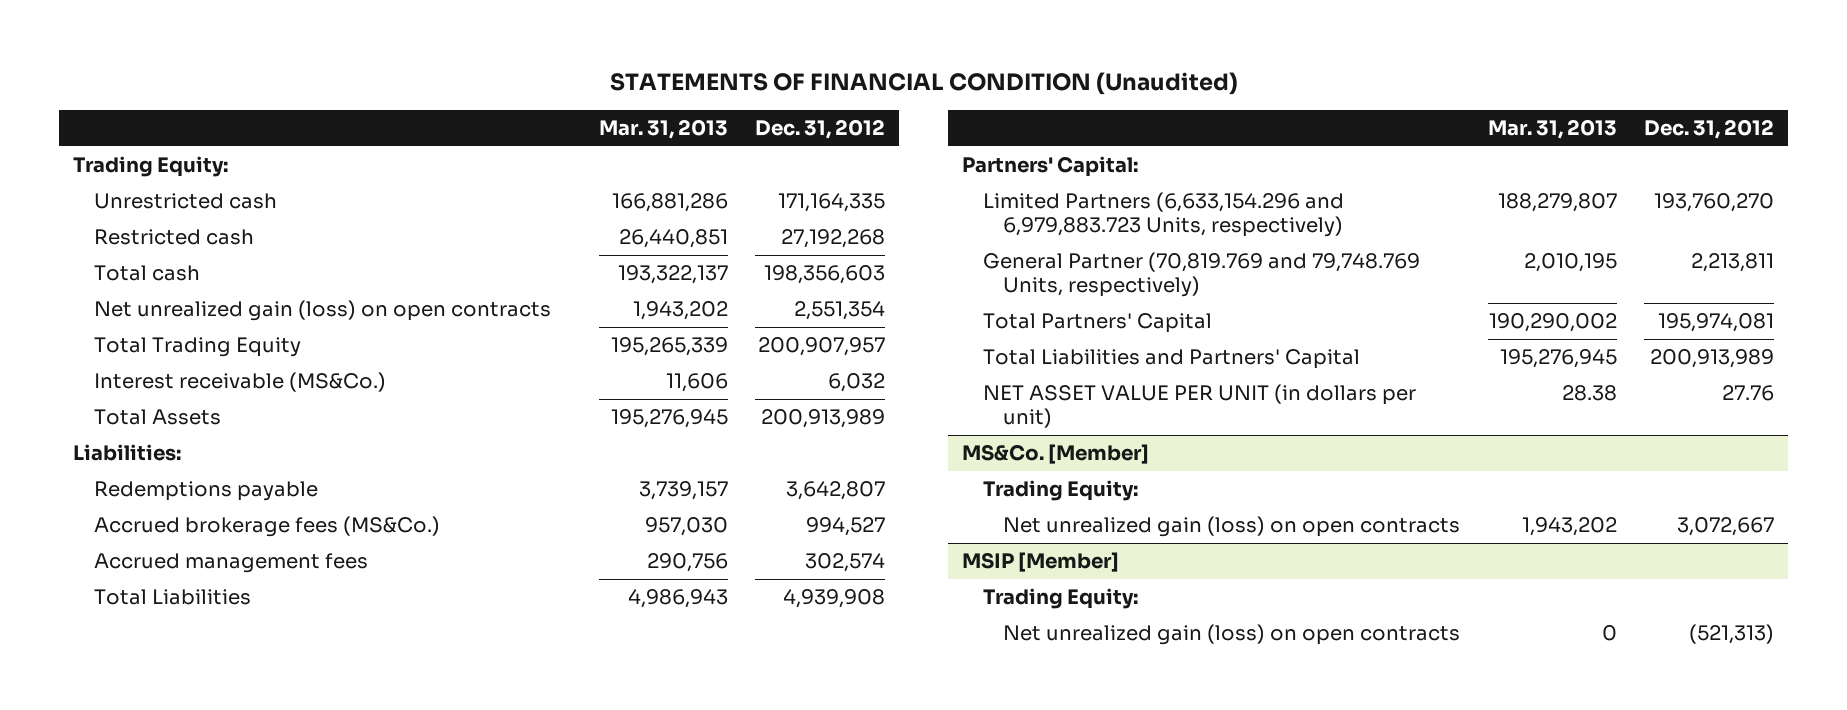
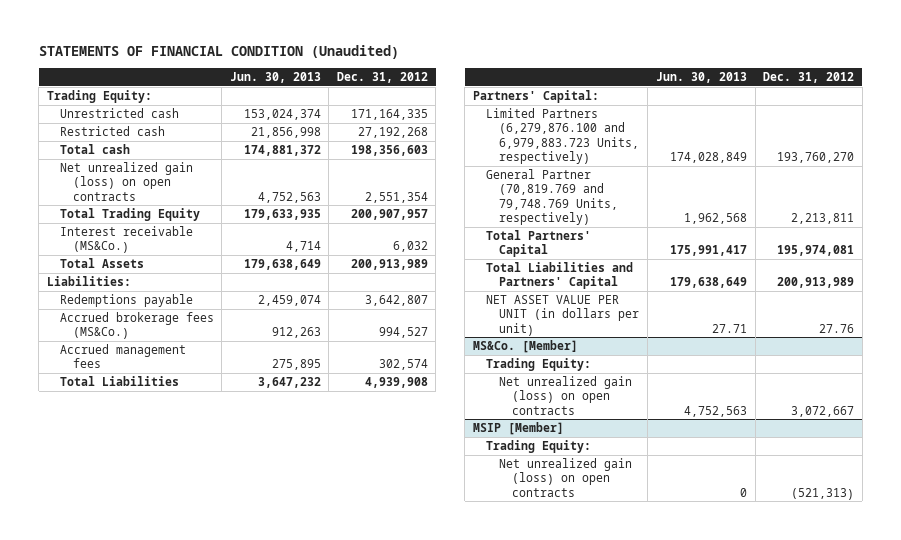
- | Mar. 31, 2013 | Dec. 31, 2012
+ | Jun. 30, 2013 | Dec. 31, 2012
- Limited Partners (6,633,154.296 and 6,979,883.723 Units, respectively) | 188,279,807 | 193,760,270
+ Limited Partners (6,279,876.100 and 6,979,883.723 Units, respectively) | 174,028,849 | 193,760,270

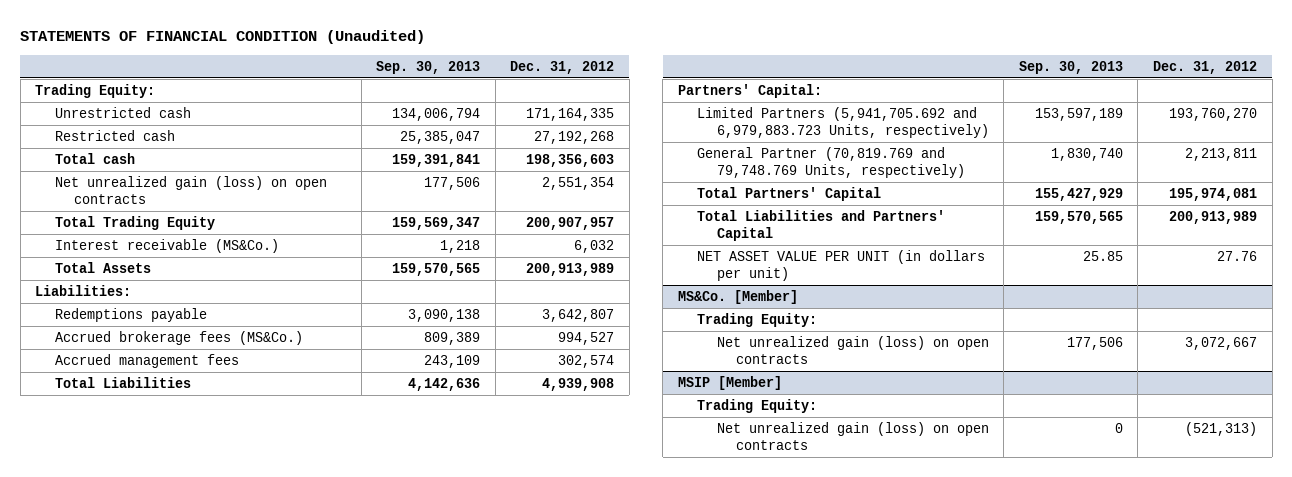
- | Jun. 30, 2013 | Dec. 31, 2012
+ | Sep. 30, 2013 | Dec. 31, 2012
- Limited Partners (6,279,876.100 and 6,979,883.723 Units, respectively) | 174,028,849 | 193,760,270
+ Limited Partners (5,941,705.692 and 6,979,883.723 Units, respectively) | 153,597,189 | 193,760,270

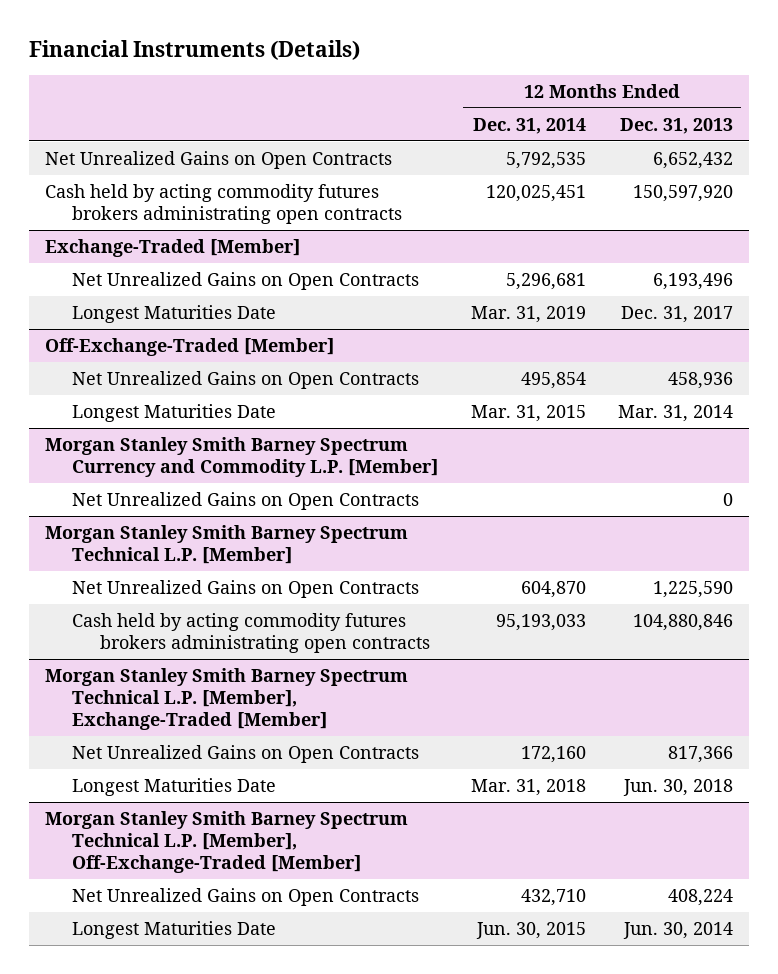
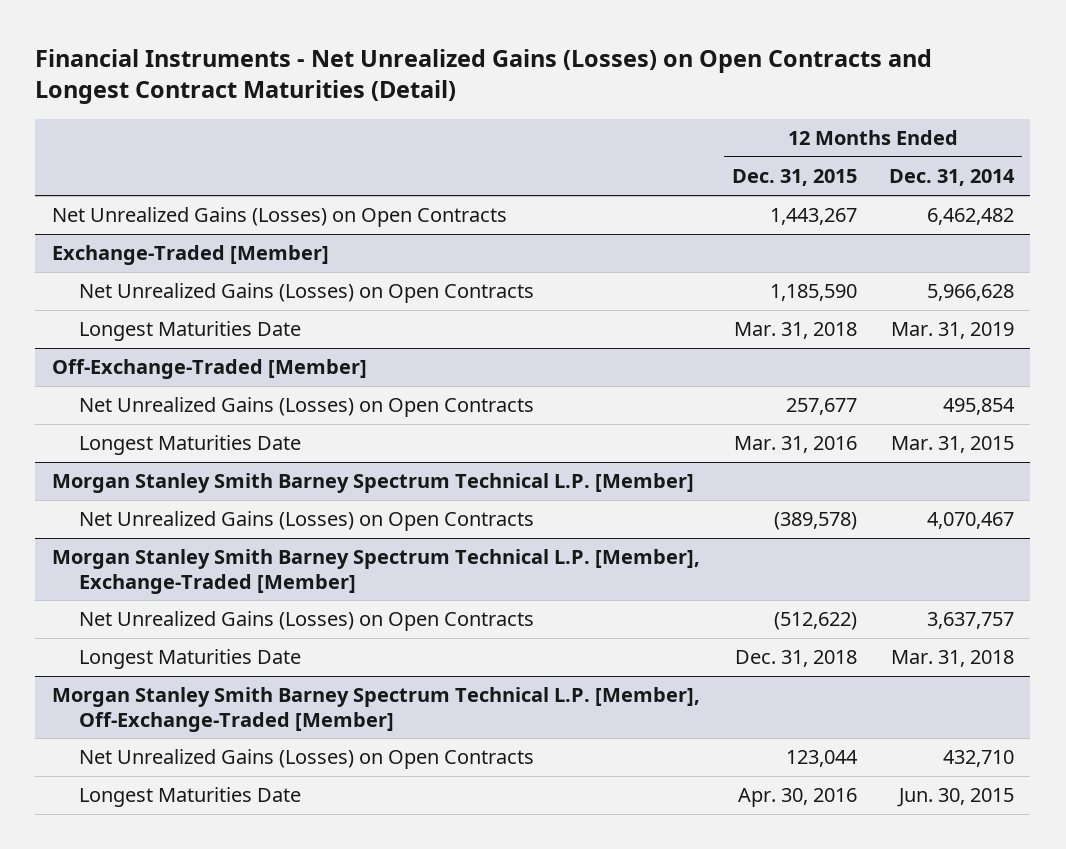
- Financial Instruments (Details)
+ Financial Instruments - Net Unrealized Gains (Losses) on Open Contracts and Longest Contract Maturities (Detail)
- | 12 Months Ended Dec. 31, 2014 | 12 Months Ended Dec. 31, 2013
+ | 12 Months Ended Dec. 31, 2015 | 12 Months Ended Dec. 31, 2014
- Net Unrealized Gains on Open Contracts | 5,792,535 | 6,652,432
- Cash held by acting commodity futures brokers administrating open contracts | 120,025,451 | 150,597,920
+ Net Unrealized Gains (Losses) on Open Contracts | 1,443,267 | 6,462,482
@ Exchange-Traded [Member]
- Net Unrealized Gains on Open Contracts | 5,296,681 | 6,193,496
+ Net Unrealized Gains (Losses) on Open Contracts | 1,185,590 | 5,966,628
@ Off-Exchange-Traded [Member]
- Net Unrealized Gains on Open Contracts | 495,854 | 458,936
+ Net Unrealized Gains (Losses) on Open Contracts | 257,677 | 495,854
- Morgan Stanley Smith Barney Spectrum Currency and Commodity L.P. [Member]
- Net Unrealized Gains on Open Contracts | | 0
@ Morgan Stanley Smith Barney Spectrum Technical L.P. [Member]
- Net Unrealized Gains on Open Contracts | 604,870 | 1,225,590
- Cash held by acting commodity futures brokers administrating open contracts | 95,193,033 | 104,880,846
+ Net Unrealized Gains (Losses) on Open Contracts | (389,578) | 4,070,467
@ Morgan Stanley Smith Barney Spectrum Technical L.P. [Member], Exchange-Traded [Member]
- Net Unrealized Gains on Open Contracts | 172,160 | 817,366
+ Net Unrealized Gains (Losses) on Open Contracts | (512,622) | 3,637,757
@ Morgan Stanley Smith Barney Spectrum Technical L.P. [Member], Off-Exchange-Traded [Member]
- Net Unrealized Gains on Open Contracts | 432,710 | 408,224
+ Net Unrealized Gains (Losses) on Open Contracts | 123,044 | 432,710

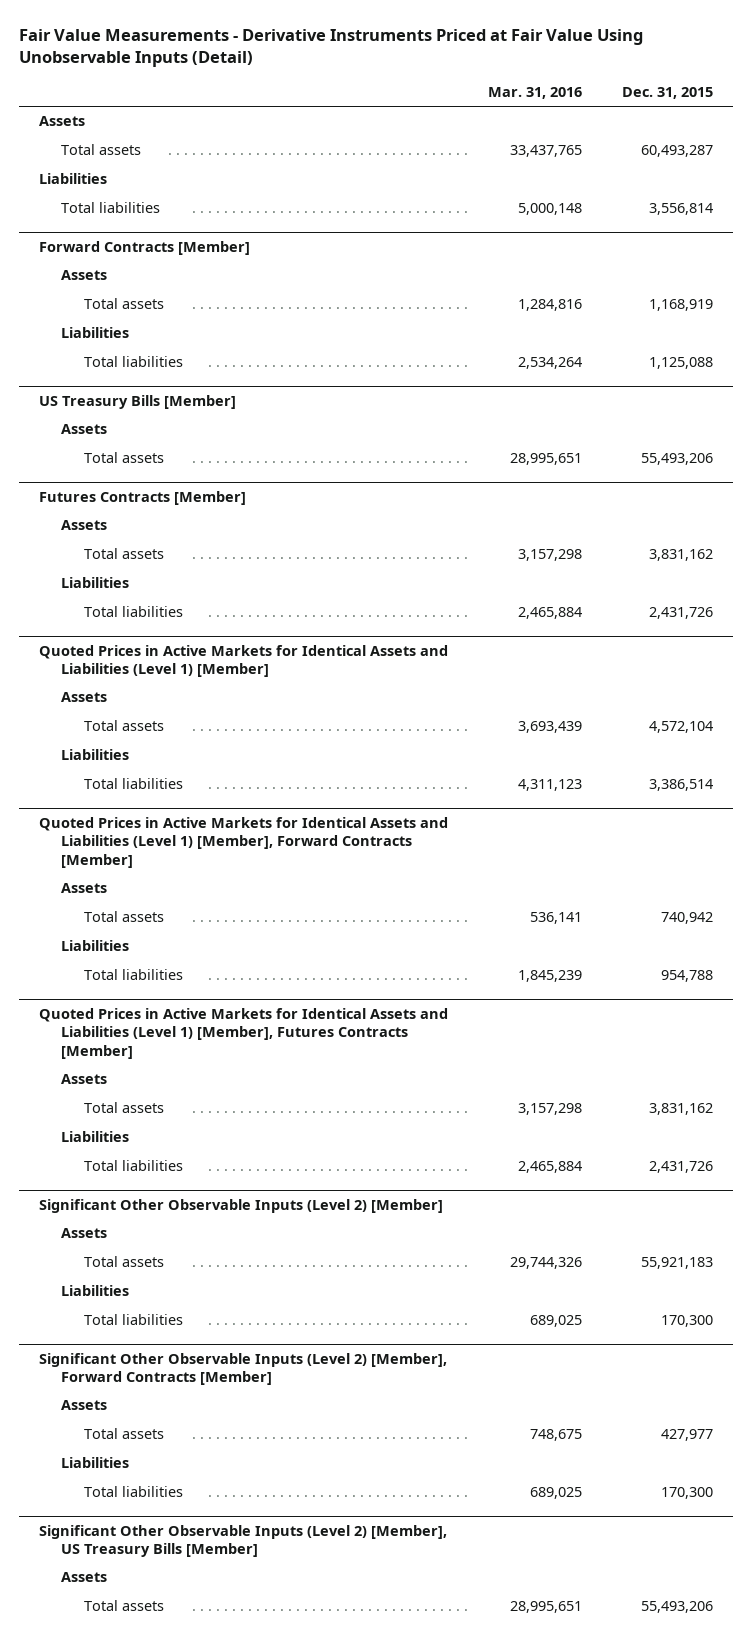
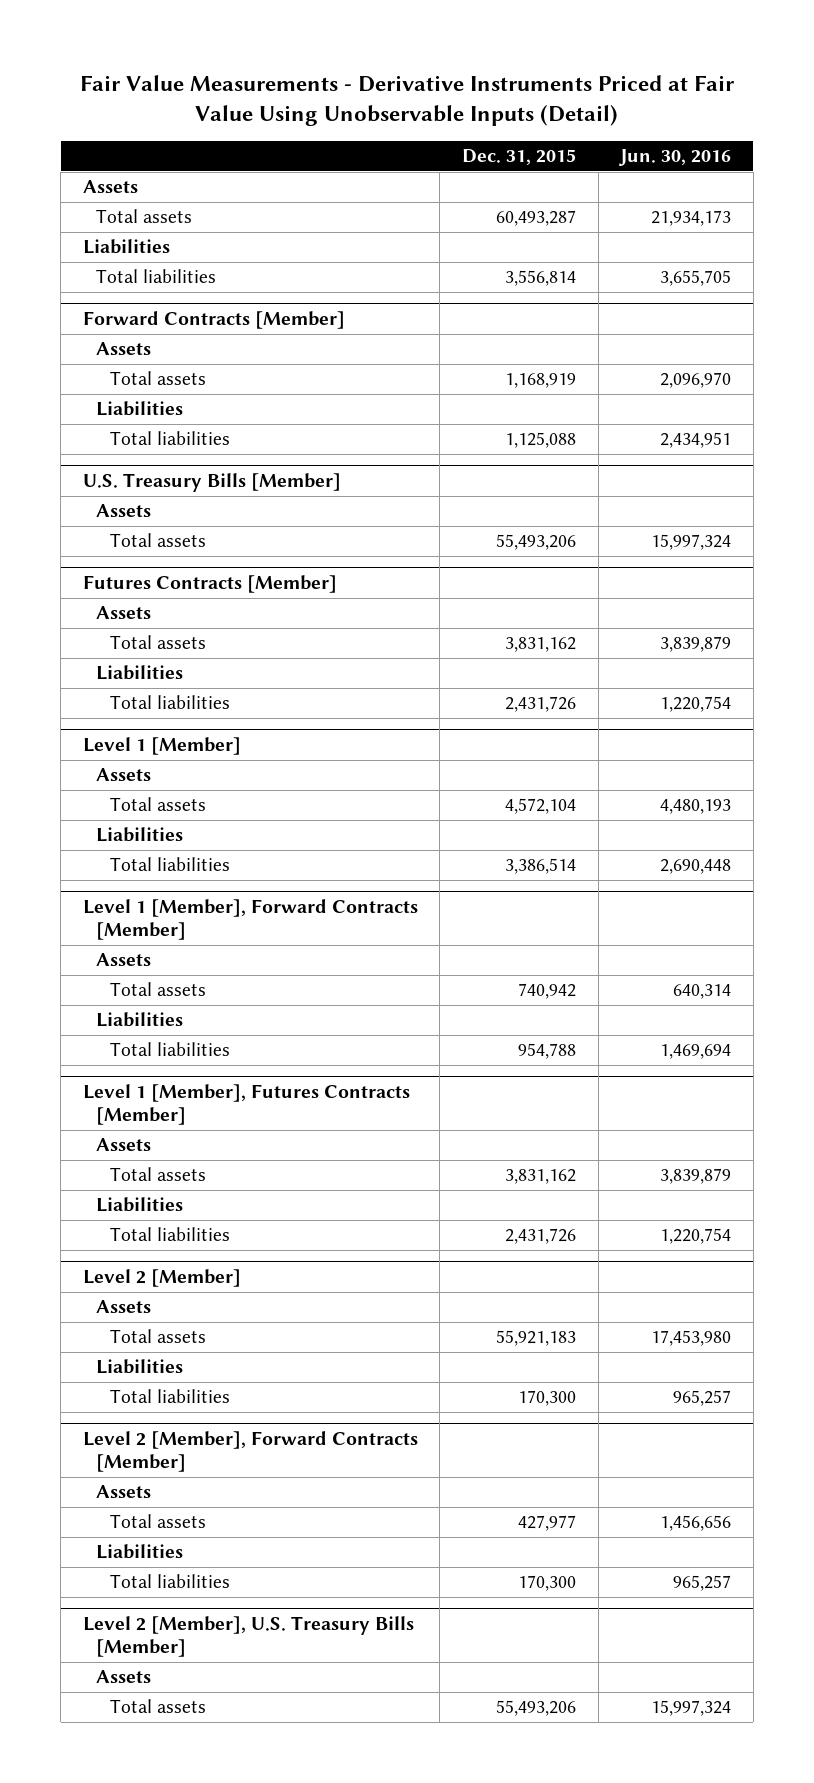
- | Mar. 31, 2016 | Dec. 31, 2015
+ | Dec. 31, 2015 | Jun. 30, 2016
- US Treasury Bills [Member]
+ U.S. Treasury Bills [Member]
- Quoted Prices in Active Markets for Identical Assets and Liabilities (Level 1) [Member]
+ Level 1 [Member]
- Quoted Prices in Active Markets for Identical Assets and Liabilities (Level 1) [Member], Forward Contracts [Member]
+ Level 1 [Member], Forward Contracts [Member]
- Quoted Prices in Active Markets for Identical Assets and Liabilities (Level 1) [Member], Futures Contracts [Member]
+ Level 1 [Member], Futures Contracts [Member]
- Significant Other Observable Inputs (Level 2) [Member]
+ Level 2 [Member]
- Significant Other Observable Inputs (Level 2) [Member], Forward Contracts [Member]
+ Level 2 [Member], Forward Contracts [Member]
- Significant Other Observable Inputs (Level 2) [Member], US Treasury Bills [Member]
+ Level 2 [Member], U.S. Treasury Bills [Member]

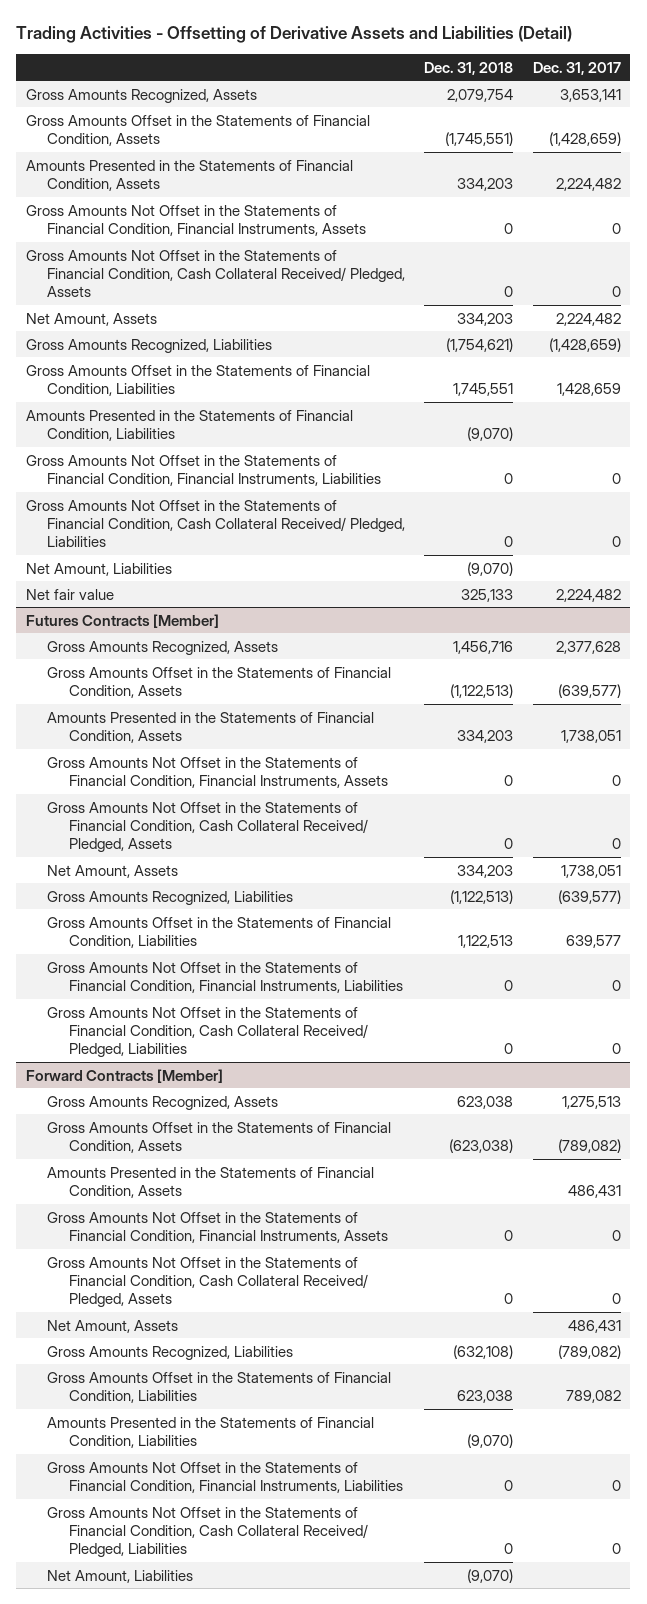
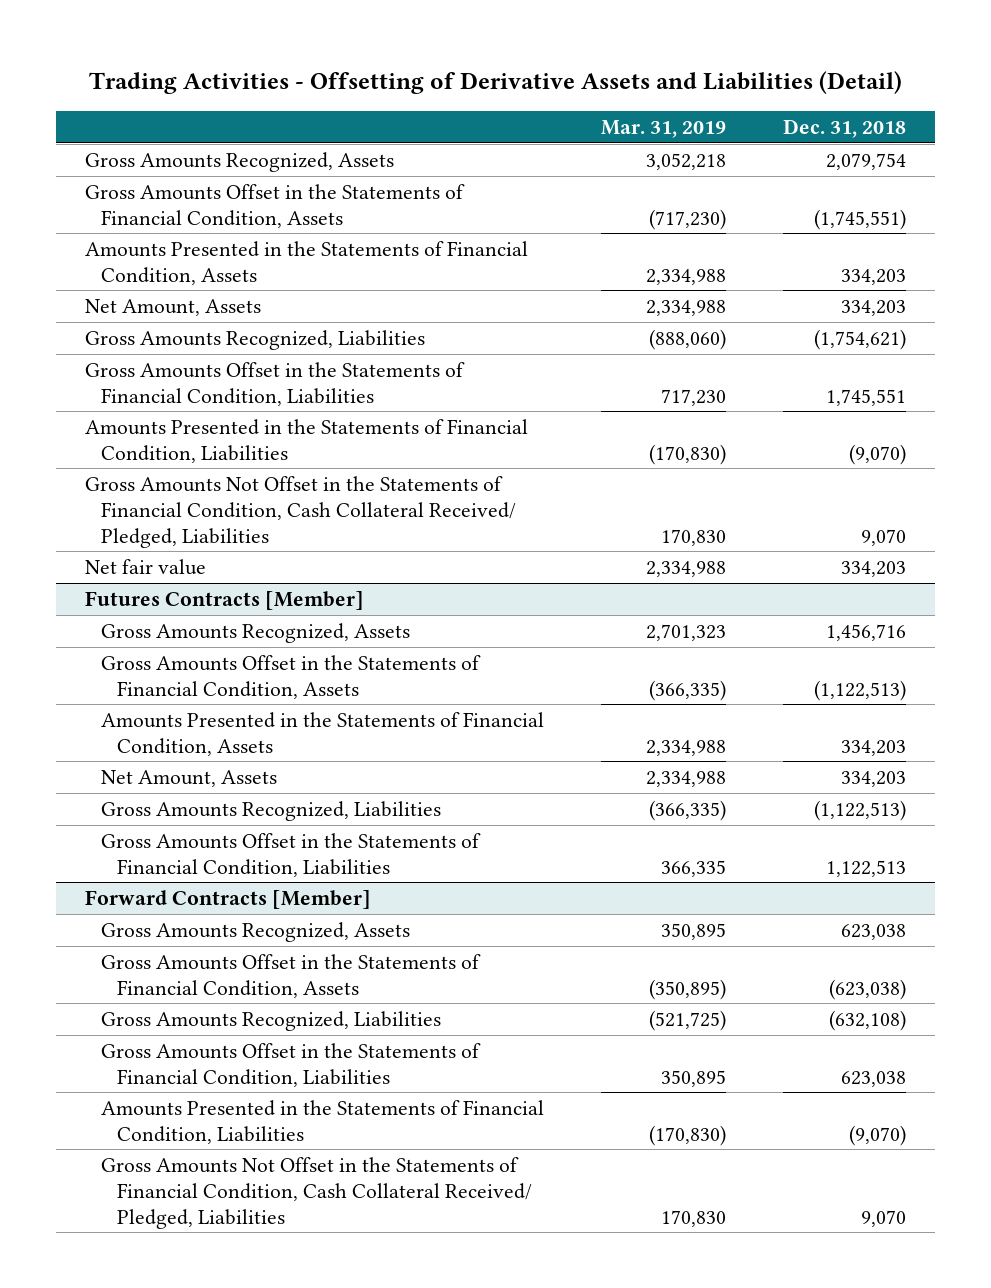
- | Dec. 31, 2018 | Dec. 31, 2017
+ | Mar. 31, 2019 | Dec. 31, 2018
- Gross Amounts Not Offset in the Statements of Financial Condition, Financial Instruments, Assets | 0 | 0
- Gross Amounts Not Offset in the Statements of Financial Condition, Cash Collateral Received/ Pledged, Assets | 0 | 0
- Gross Amounts Not Offset in the Statements of Financial Condition, Financial Instruments, Liabilities | 0 | 0
- Gross Amounts Not Offset in the Statements of Financial Condition, Cash Collateral Received/ Pledged, Liabilities | 0 | 0
- Net Amount, Liabilities | (9,070) |
- Net fair value | 325,133 | 2,224,482
+ Gross Amounts Not Offset in the Statements of Financial Condition, Cash Collateral Received/ Pledged, Liabilities | 170,830 | 9,070
+ Net fair value | 2,334,988 | 334,203
@ Futures Contracts [Member]
- Gross Amounts Not Offset in the Statements of Financial Condition, Financial Instruments, Assets | 0 | 0
- Gross Amounts Not Offset in the Statements of Financial Condition, Cash Collateral Received/ Pledged, Assets | 0 | 0
- Gross Amounts Not Offset in the Statements of Financial Condition, Financial Instruments, Liabilities | 0 | 0
- Gross Amounts Not Offset in the Statements of Financial Condition, Cash Collateral Received/ Pledged, Liabilities | 0 | 0
@ Forward Contracts [Member]
- Amounts Presented in the Statements of Financial Condition, Assets | | 486,431
- Gross Amounts Not Offset in the Statements of Financial Condition, Financial Instruments, Assets | 0 | 0
- Gross Amounts Not Offset in the Statements of Financial Condition, Cash Collateral Received/ Pledged, Assets | 0 | 0
- Net Amount, Assets | | 486,431
- Gross Amounts Not Offset in the Statements of Financial Condition, Financial Instruments, Liabilities | 0 | 0
- Gross Amounts Not Offset in the Statements of Financial Condition, Cash Collateral Received/ Pledged, Liabilities | 0 | 0
- Net Amount, Liabilities | (9,070) |
+ Gross Amounts Not Offset in the Statements of Financial Condition, Cash Collateral Received/ Pledged, Liabilities | 170,830 | 9,070

